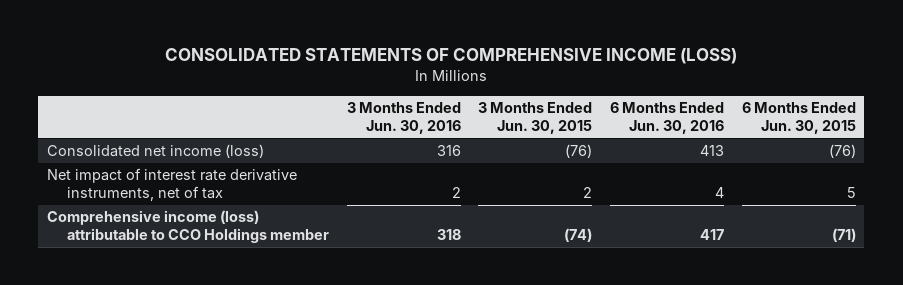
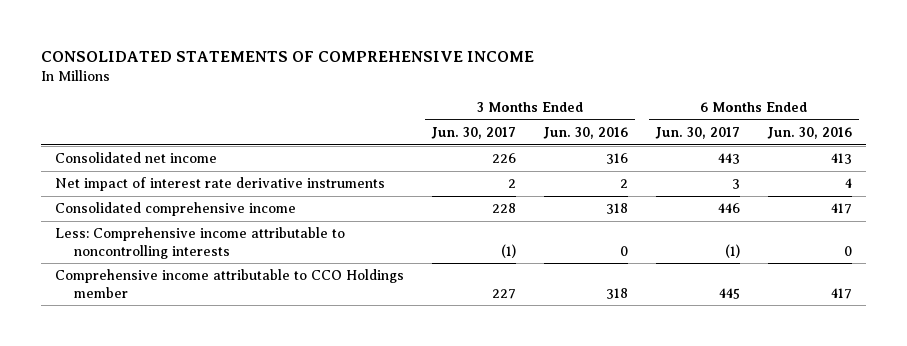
- CONSOLIDATED STATEMENTS OF COMPREHENSIVE INCOME (LOSS)
+ CONSOLIDATED STATEMENTS OF COMPREHENSIVE INCOME
- | 3 Months Ended Jun. 30, 2016 | 3 Months Ended Jun. 30, 2015 | 6 Months Ended Jun. 30, 2016 | 6 Months Ended Jun. 30, 2015
+ | 3 Months Ended Jun. 30, 2017 | 3 Months Ended Jun. 30, 2016 | 6 Months Ended Jun. 30, 2017 | 6 Months Ended Jun. 30, 2016
- Consolidated net income (loss) | 316 | (76) | 413 | (76)
- Net impact of interest rate derivative instruments, net of tax | 2 | 2 | 4 | 5
- Comprehensive income (loss) attributable to CCO Holdings member | 318 | (74) | 417 | (71)
+ Consolidated net income | 226 | 316 | 443 | 413
+ Net impact of interest rate derivative instruments | 2 | 2 | 3 | 4
+ Consolidated comprehensive income | 228 | 318 | 446 | 417
+ Less: Comprehensive income attributable to noncontrolling interests | (1) | 0 | (1) | 0
+ Comprehensive income attributable to CCO Holdings member | 227 | 318 | 445 | 417

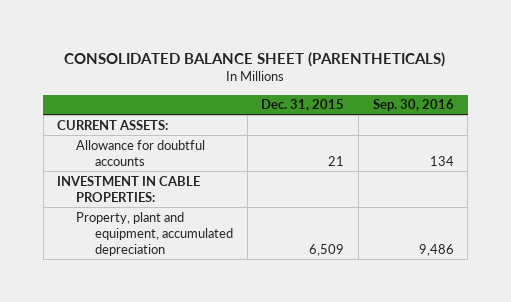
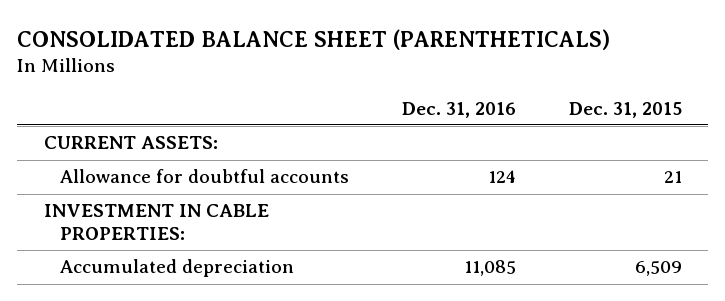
- | Dec. 31, 2015 | Sep. 30, 2016
+ | Dec. 31, 2016 | Dec. 31, 2015
- Property, plant and equipment, accumulated depreciation | 6,509 | 9,486
+ Accumulated depreciation | 11,085 | 6,509

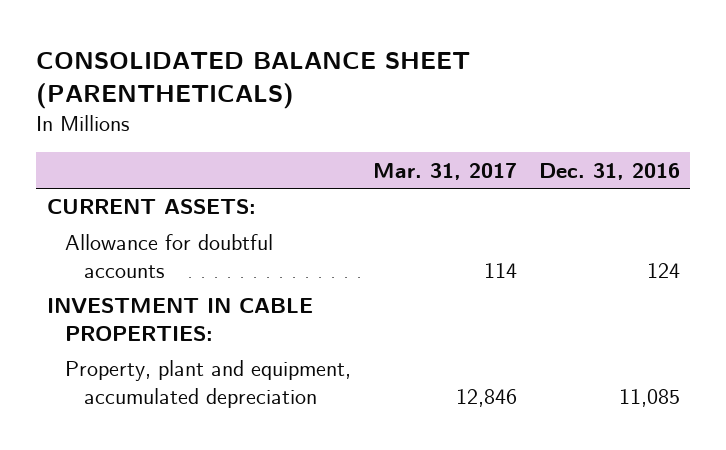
- | Dec. 31, 2016 | Dec. 31, 2015
+ | Mar. 31, 2017 | Dec. 31, 2016
- Accumulated depreciation | 11,085 | 6,509
+ Property, plant and equipment, accumulated depreciation | 12,846 | 11,085

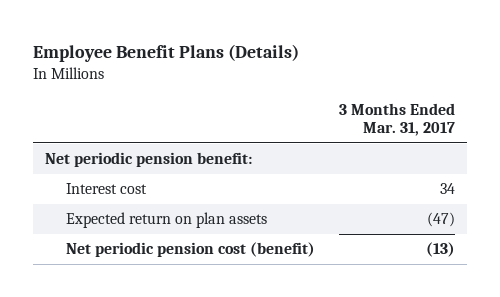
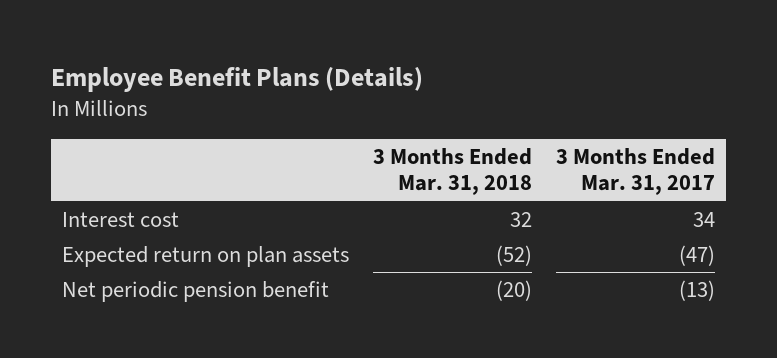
- | 3 Months Ended Mar. 31, 2017
+ | 3 Months Ended Mar. 31, 2018 | 3 Months Ended Mar. 31, 2017
- Net periodic pension benefit:
- Net periodic pension cost (benefit) | (13)
+ Net periodic pension benefit | (20) | (13)

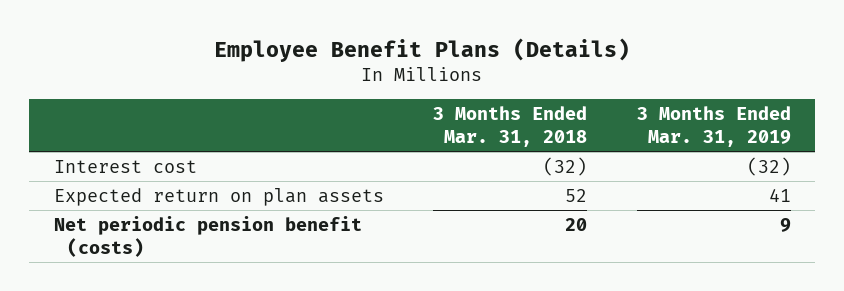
- | 3 Months Ended Mar. 31, 2018 | 3 Months Ended Mar. 31, 2017
+ | 3 Months Ended Mar. 31, 2018 | 3 Months Ended Mar. 31, 2019
- Interest cost | 32 | 34
- Expected return on plan assets | (52) | (47)
- Net periodic pension benefit | (20) | (13)
+ Interest cost | (32) | (32)
+ Expected return on plan assets | 52 | 41
+ Net periodic pension benefit (costs) | 20 | 9

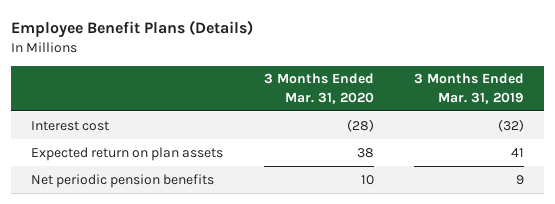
- | 3 Months Ended Mar. 31, 2018 | 3 Months Ended Mar. 31, 2019
+ | 3 Months Ended Mar. 31, 2020 | 3 Months Ended Mar. 31, 2019
- Net periodic pension benefit (costs) | 20 | 9
+ Net periodic pension benefits | 10 | 9

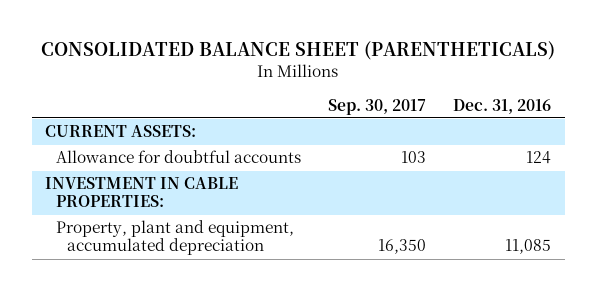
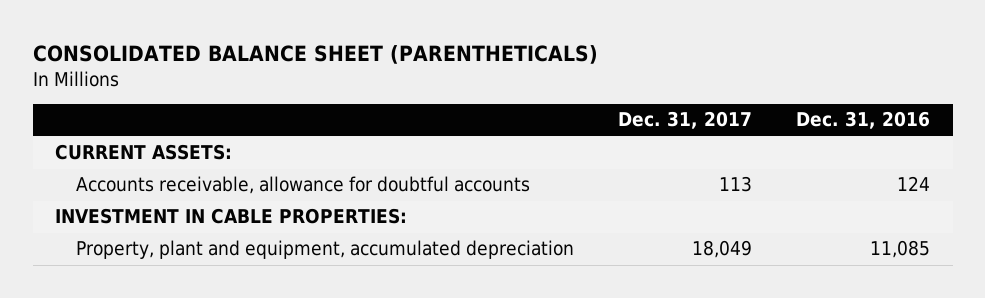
- | Sep. 30, 2017 | Dec. 31, 2016
+ | Dec. 31, 2017 | Dec. 31, 2016
- Allowance for doubtful accounts | 103 | 124
+ Accounts receivable, allowance for doubtful accounts | 113 | 124

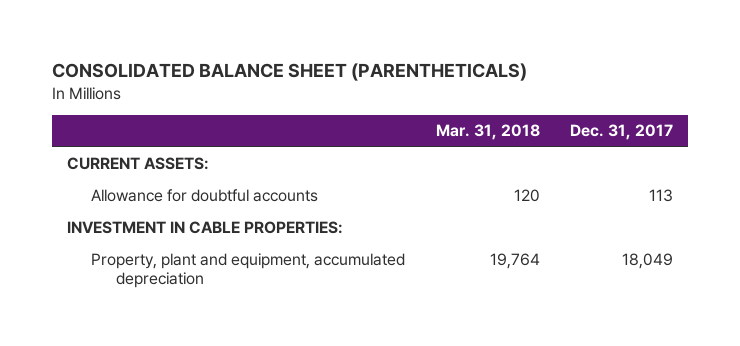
- | Dec. 31, 2017 | Dec. 31, 2016
+ | Mar. 31, 2018 | Dec. 31, 2017
- Accounts receivable, allowance for doubtful accounts | 113 | 124
+ Allowance for doubtful accounts | 120 | 113

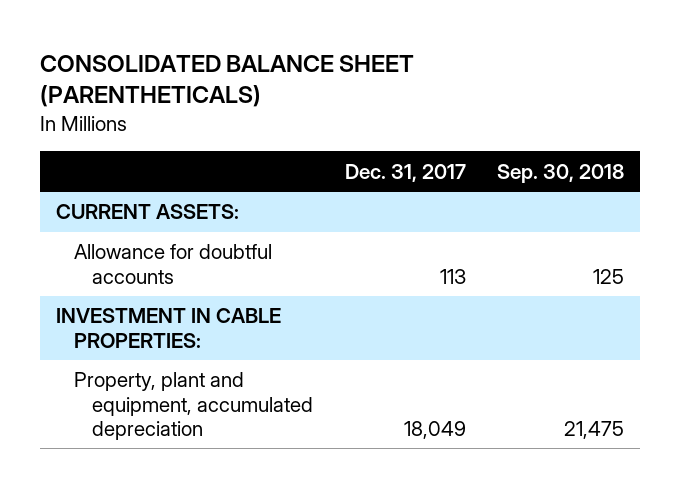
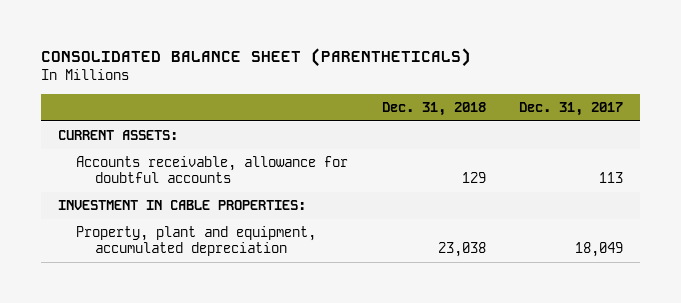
- | Dec. 31, 2017 | Sep. 30, 2018
+ | Dec. 31, 2018 | Dec. 31, 2017
- Allowance for doubtful accounts | 113 | 125
+ Accounts receivable, allowance for doubtful accounts | 129 | 113

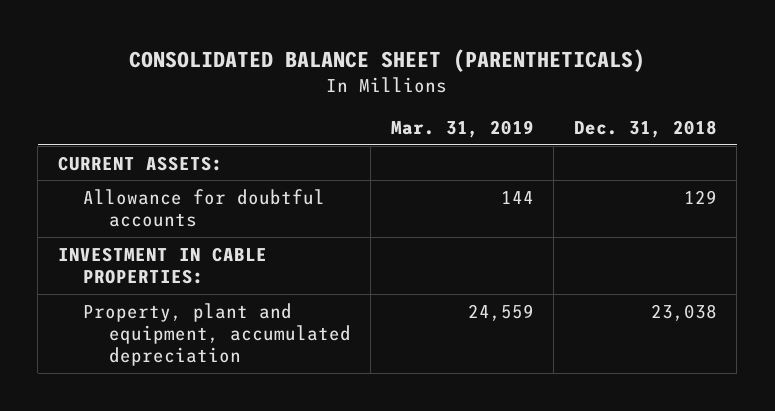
- | Dec. 31, 2018 | Dec. 31, 2017
+ | Mar. 31, 2019 | Dec. 31, 2018
- Accounts receivable, allowance for doubtful accounts | 129 | 113
+ Allowance for doubtful accounts | 144 | 129

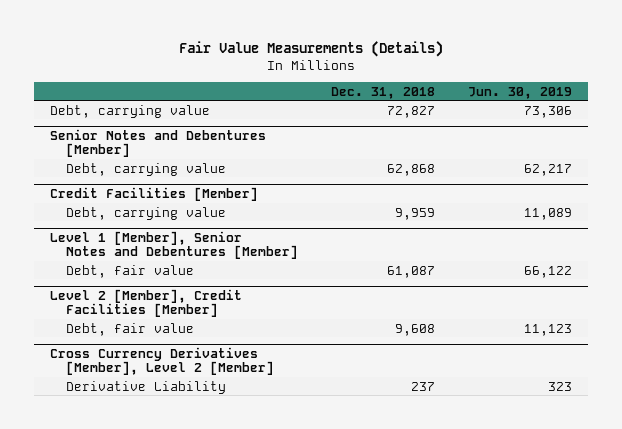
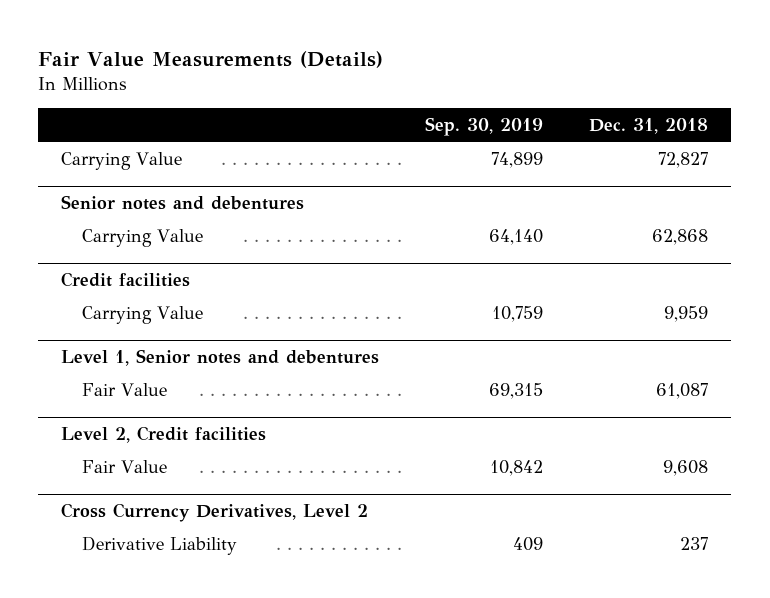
- | Dec. 31, 2018 | Jun. 30, 2019
+ | Sep. 30, 2019 | Dec. 31, 2018
- Debt, carrying value | 72,827 | 73,306
- Senior Notes and Debentures [Member]
- Debt, carrying value | 62,868 | 62,217
- Credit Facilities [Member]
- Debt, carrying value | 9,959 | 11,089
- Level 1 [Member], Senior Notes and Debentures [Member]
- Debt, fair value | 61,087 | 66,122
- Level 2 [Member], Credit Facilities [Member]
- Debt, fair value | 9,608 | 11,123
- Cross Currency Derivatives [Member], Level 2 [Member]
+ Carrying Value | 74,899 | 72,827
+ Senior notes and debentures
+ Carrying Value | 64,140 | 62,868
+ Credit facilities
+ Carrying Value | 10,759 | 9,959
+ Level 1, Senior notes and debentures
+ Fair Value | 69,315 | 61,087
+ Level 2, Credit facilities
+ Fair Value | 10,842 | 9,608
+ Cross Currency Derivatives, Level 2

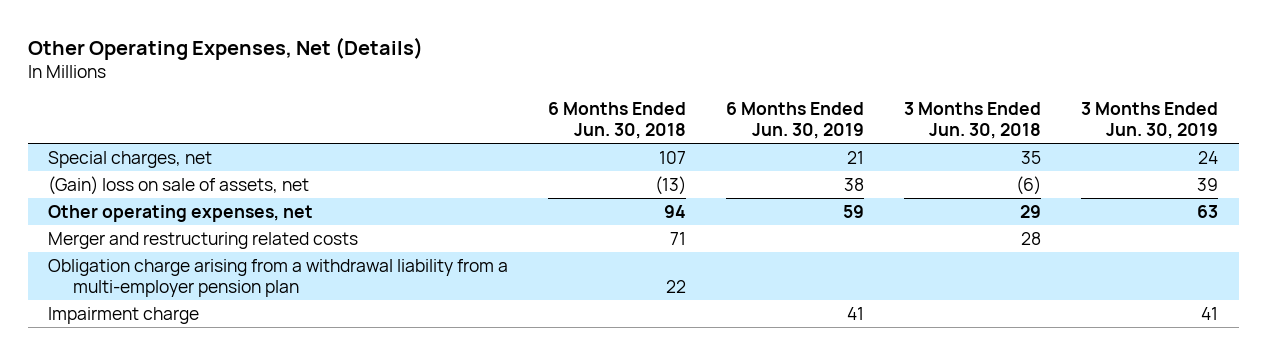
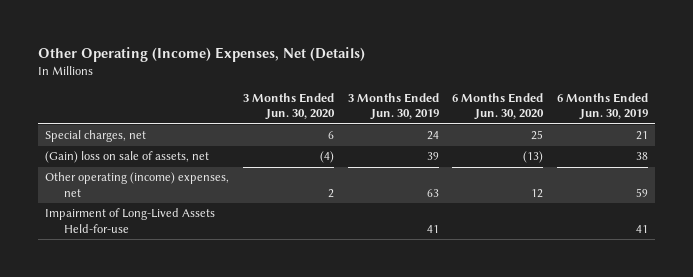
- Other Operating Expenses, Net (Details)
+ Other Operating (Income) Expenses, Net (Details)
- | 6 Months Ended Jun. 30, 2018 | 6 Months Ended Jun. 30, 2019 | 3 Months Ended Jun. 30, 2018 | 3 Months Ended Jun. 30, 2019
+ | 3 Months Ended Jun. 30, 2020 | 3 Months Ended Jun. 30, 2019 | 6 Months Ended Jun. 30, 2020 | 6 Months Ended Jun. 30, 2019
- Other operating expenses, net | 94 | 59 | 29 | 63
- Merger and restructuring related costs | 71 | | 28 |
- Obligation charge arising from a withdrawal liability from a multi-employer pension plan | 22 | | |
- Impairment charge | | 41 | | 41
+ Other operating (income) expenses, net | 2 | 63 | 12 | 59
+ Impairment of Long-Lived Assets Held-for-use | | 41 | | 41

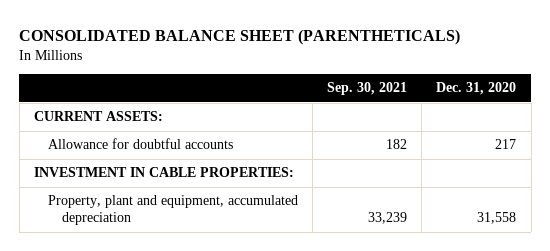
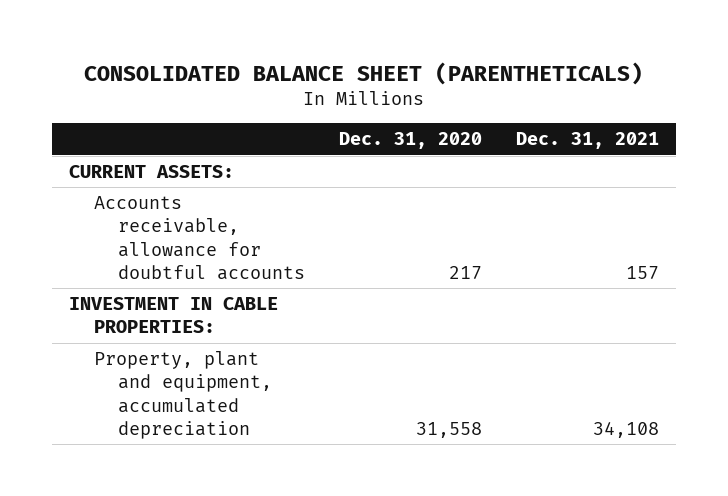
- | Sep. 30, 2021 | Dec. 31, 2020
+ | Dec. 31, 2020 | Dec. 31, 2021
- Allowance for doubtful accounts | 182 | 217
+ Accounts receivable, allowance for doubtful accounts | 217 | 157

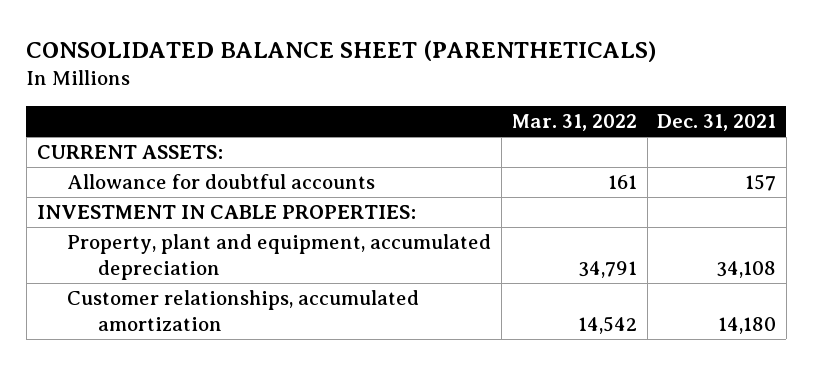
- | Dec. 31, 2020 | Dec. 31, 2021
+ | Mar. 31, 2022 | Dec. 31, 2021
- Accounts receivable, allowance for doubtful accounts | 217 | 157
+ Allowance for doubtful accounts | 161 | 157
+ Customer relationships, accumulated amortization | 14,542 | 14,180

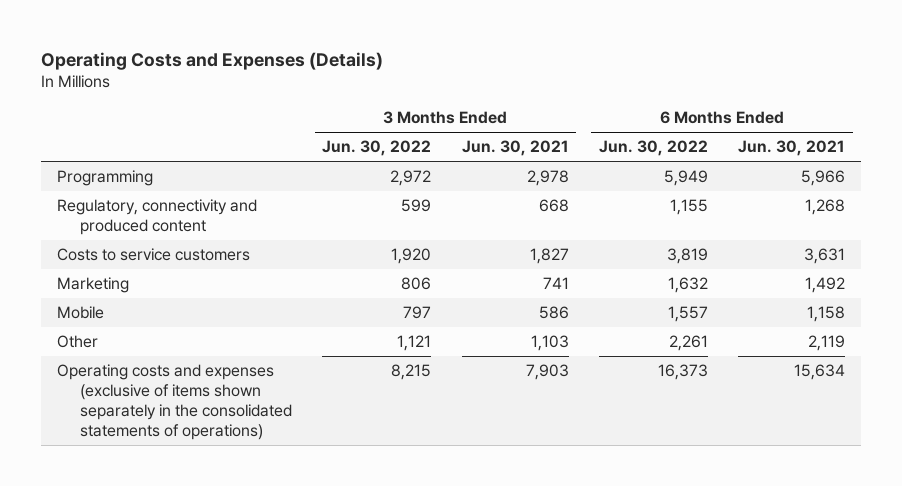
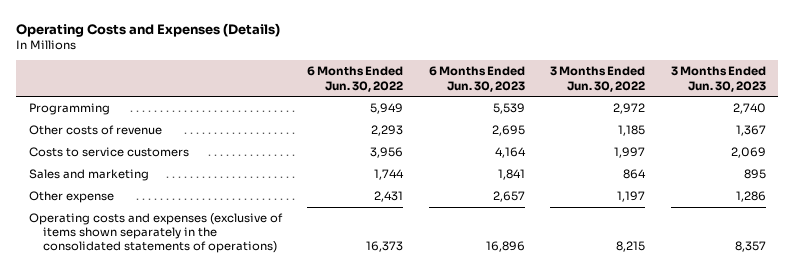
- | 3 Months Ended Jun. 30, 2022 | 3 Months Ended Jun. 30, 2021 | 6 Months Ended Jun. 30, 2022 | 6 Months Ended Jun. 30, 2021
+ | 6 Months Ended Jun. 30, 2022 | 6 Months Ended Jun. 30, 2023 | 3 Months Ended Jun. 30, 2022 | 3 Months Ended Jun. 30, 2023
- Regulatory, connectivity and produced content | 599 | 668 | 1,155 | 1,268
- Costs to service customers | 1,920 | 1,827 | 3,819 | 3,631
- Marketing | 806 | 741 | 1,632 | 1,492
- Mobile | 797 | 586 | 1,557 | 1,158
- Other | 1,121 | 1,103 | 2,261 | 2,119
+ Other costs of revenue | 2,293 | 2,695 | 1,185 | 1,367
+ Costs to service customers | 3,956 | 4,164 | 1,997 | 2,069
+ Sales and marketing | 1,744 | 1,841 | 864 | 895
+ Other expense | 2,431 | 2,657 | 1,197 | 1,286

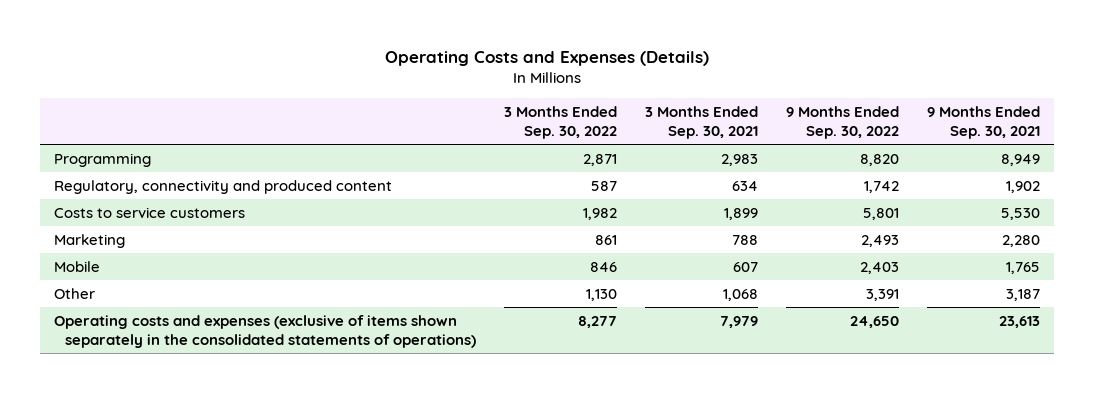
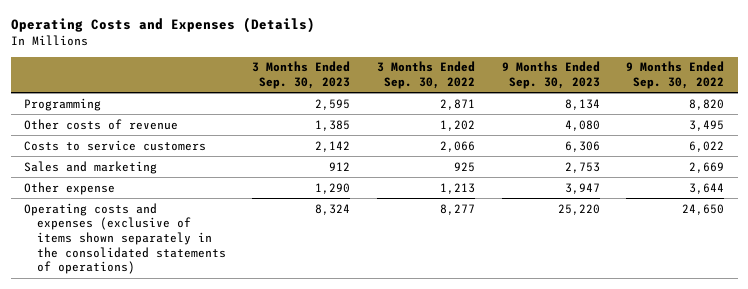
- | 3 Months Ended Sep. 30, 2022 | 3 Months Ended Sep. 30, 2021 | 9 Months Ended Sep. 30, 2022 | 9 Months Ended Sep. 30, 2021
+ | 3 Months Ended Sep. 30, 2023 | 3 Months Ended Sep. 30, 2022 | 9 Months Ended Sep. 30, 2023 | 9 Months Ended Sep. 30, 2022
- Regulatory, connectivity and produced content | 587 | 634 | 1,742 | 1,902
- Costs to service customers | 1,982 | 1,899 | 5,801 | 5,530
- Marketing | 861 | 788 | 2,493 | 2,280
- Mobile | 846 | 607 | 2,403 | 1,765
- Other | 1,130 | 1,068 | 3,391 | 3,187
+ Other costs of revenue | 1,385 | 1,202 | 4,080 | 3,495
+ Costs to service customers | 2,142 | 2,066 | 6,306 | 6,022
+ Sales and marketing | 912 | 925 | 2,753 | 2,669
+ Other expense | 1,290 | 1,213 | 3,947 | 3,644

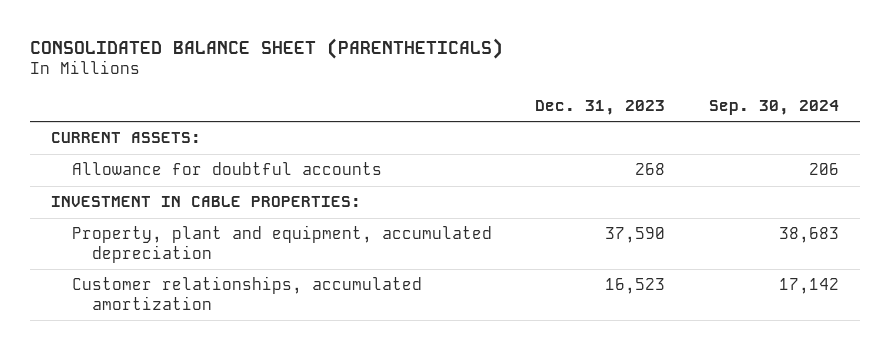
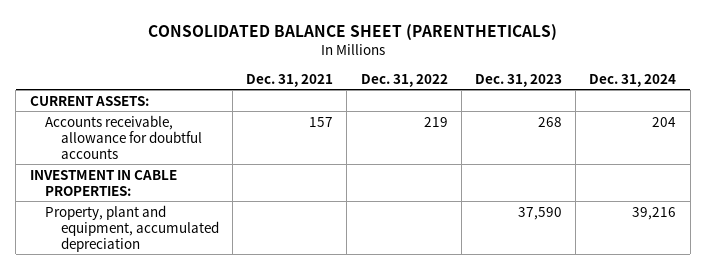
- | Dec. 31, 2023 | Sep. 30, 2024
+ | Dec. 31, 2021 | Dec. 31, 2022 | Dec. 31, 2023 | Dec. 31, 2024
- Allowance for doubtful accounts | 268 | 206
+ Accounts receivable, allowance for doubtful accounts | 157 | 219 | 268 | 204
- Customer relationships, accumulated amortization | 16,523 | 17,142

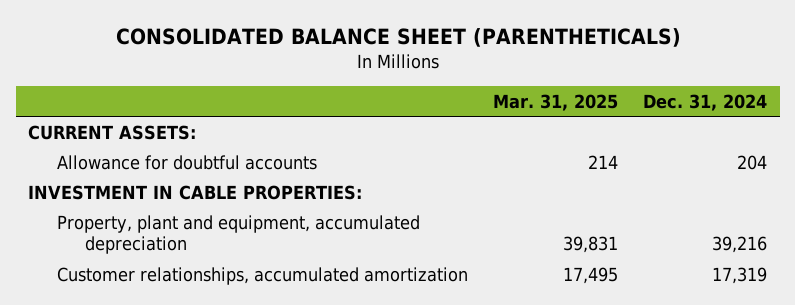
- | Dec. 31, 2021 | Dec. 31, 2022 | Dec. 31, 2023 | Dec. 31, 2024
+ | Mar. 31, 2025 | Dec. 31, 2024
- Accounts receivable, allowance for doubtful accounts | 157 | 219 | 268 | 204
+ Allowance for doubtful accounts | 214 | 204
+ Customer relationships, accumulated amortization | 17,495 | 17,319

